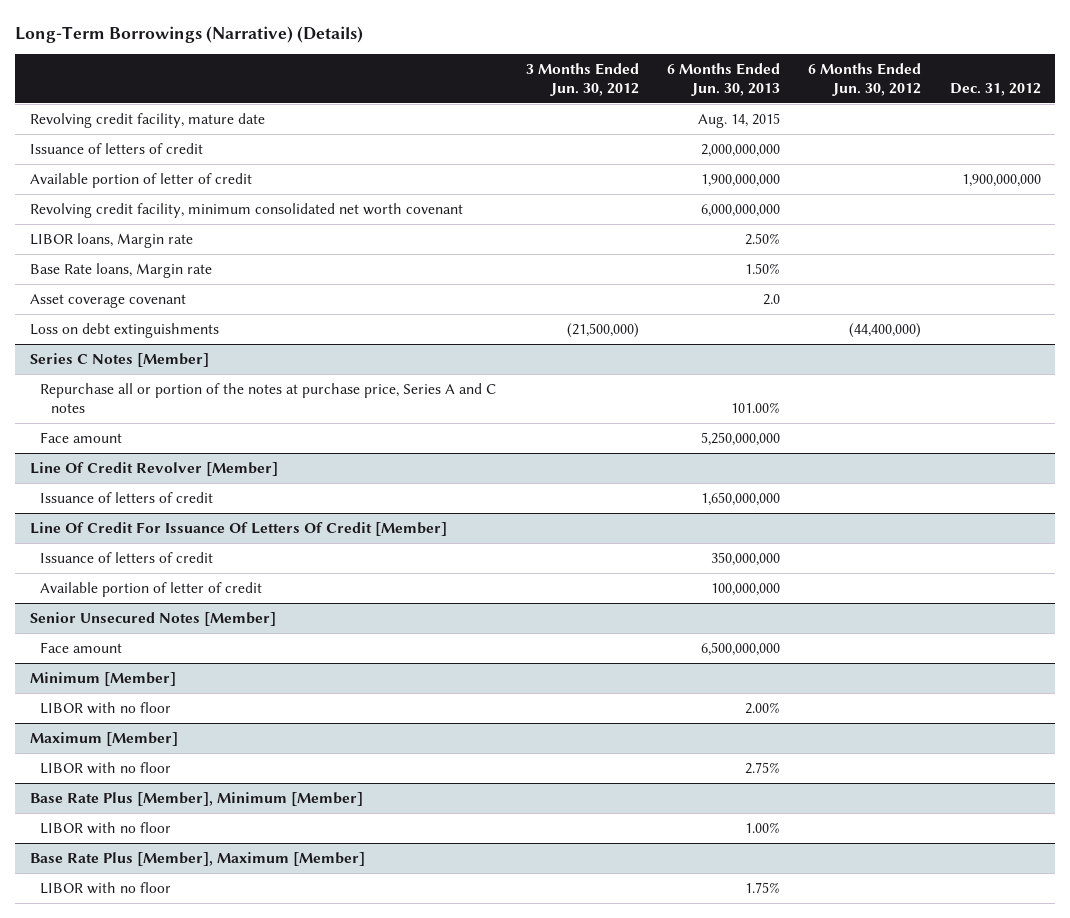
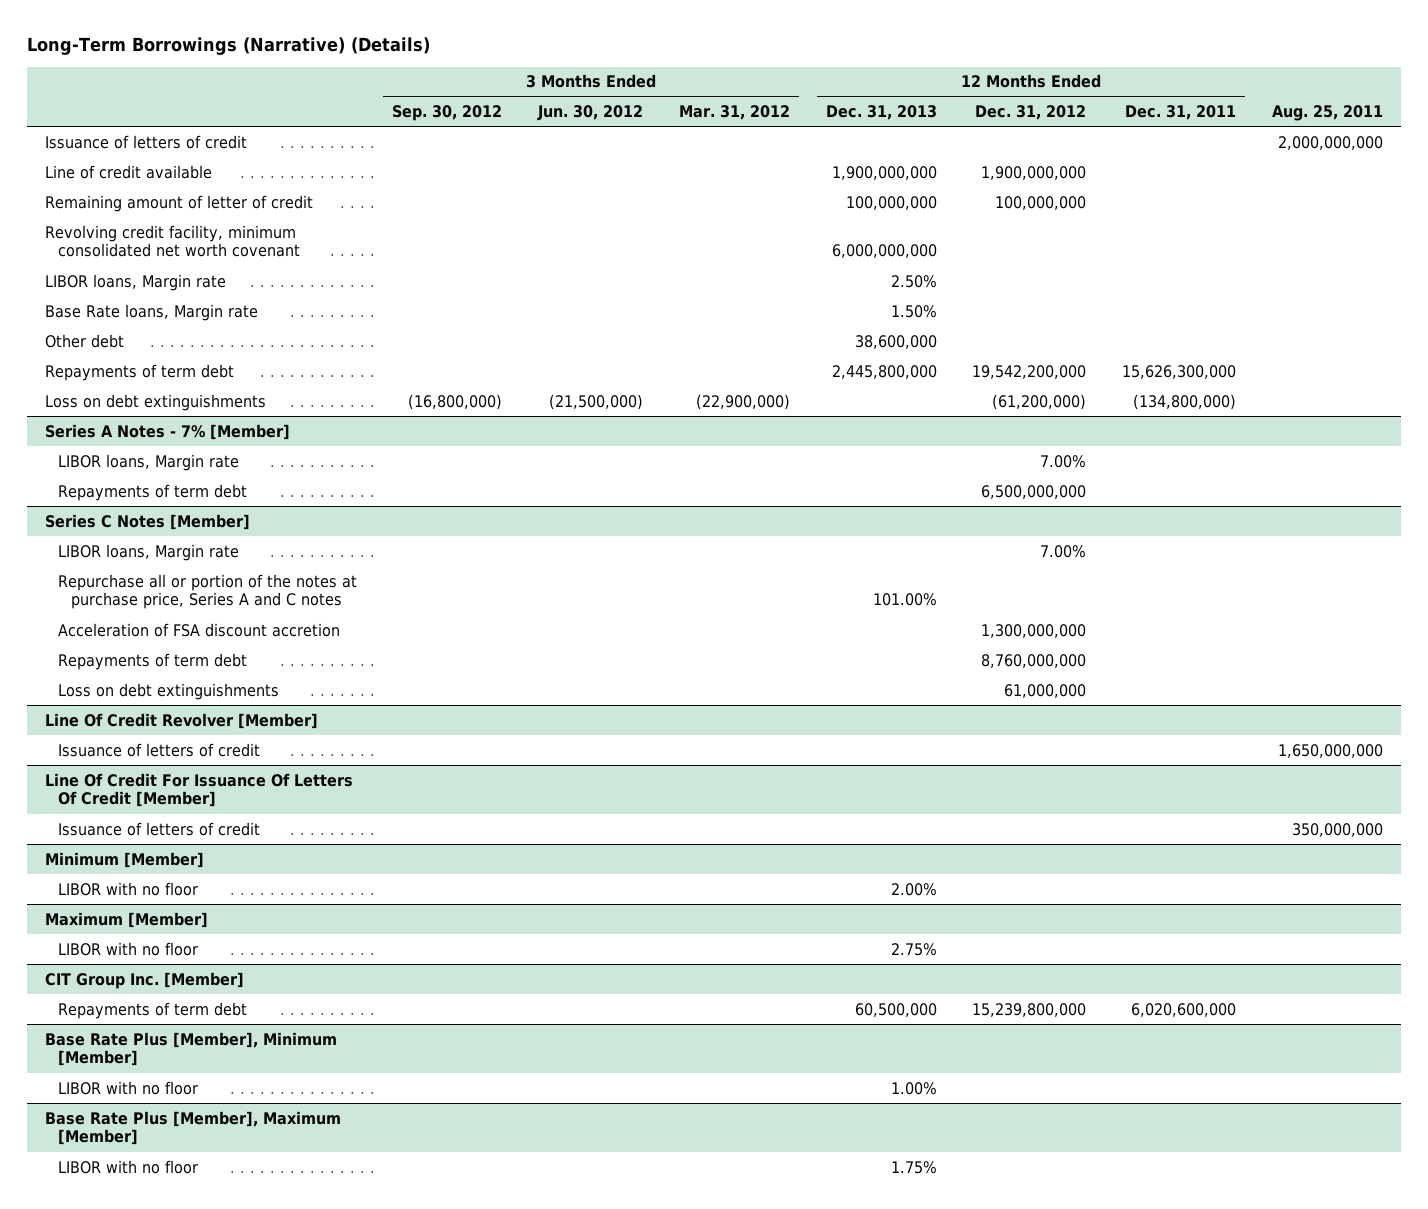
- | 3 Months Ended Jun. 30, 2012 | 6 Months Ended Jun. 30, 2013 | 6 Months Ended Jun. 30, 2012 | Dec. 31, 2012
+ | 3 Months Ended Sep. 30, 2012 | 3 Months Ended Jun. 30, 2012 | 3 Months Ended Mar. 31, 2012 | 12 Months Ended Dec. 31, 2013 | 12 Months Ended Dec. 31, 2012 | 12 Months Ended Dec. 31, 2011 | Aug. 25, 2011
- Revolving credit facility, mature date | | Aug. 14, 2015 | |
- Available portion of letter of credit | | 1,900,000,000 | | 1,900,000,000
+ Line of credit available | | | | 1,900,000,000 | 1,900,000,000 | |
+ Remaining amount of letter of credit | | | | 100,000,000 | 100,000,000 | |
- Asset coverage covenant | | 2.0 | |
+ Other debt | | | | 38,600,000 | | |
+ Repayments of term debt | | | | 2,445,800,000 | 19,542,200,000 | 15,626,300,000 |
+ Series A Notes - 7% [Member]
+ LIBOR loans, Margin rate | | | | | 7.00% | |
+ Repayments of term debt | | | | | 6,500,000,000 | |
@ Series C Notes [Member]
+ LIBOR loans, Margin rate | | | | | 7.00% | |
- Face amount | | 5,250,000,000 | |
+ Acceleration of FSA discount accretion | | | | | 1,300,000,000 | |
+ Repayments of term debt | | | | | 8,760,000,000 | |
+ Loss on debt extinguishments | | | | | 61,000,000 | |
@ Line Of Credit For Issuance Of Letters Of Credit [Member]
- Available portion of letter of credit | | 100,000,000 | |
- Senior Unsecured Notes [Member]
- Face amount | | 6,500,000,000 | |
+ CIT Group Inc. [Member]
+ Repayments of term debt | | | | 60,500,000 | 15,239,800,000 | 6,020,600,000 |

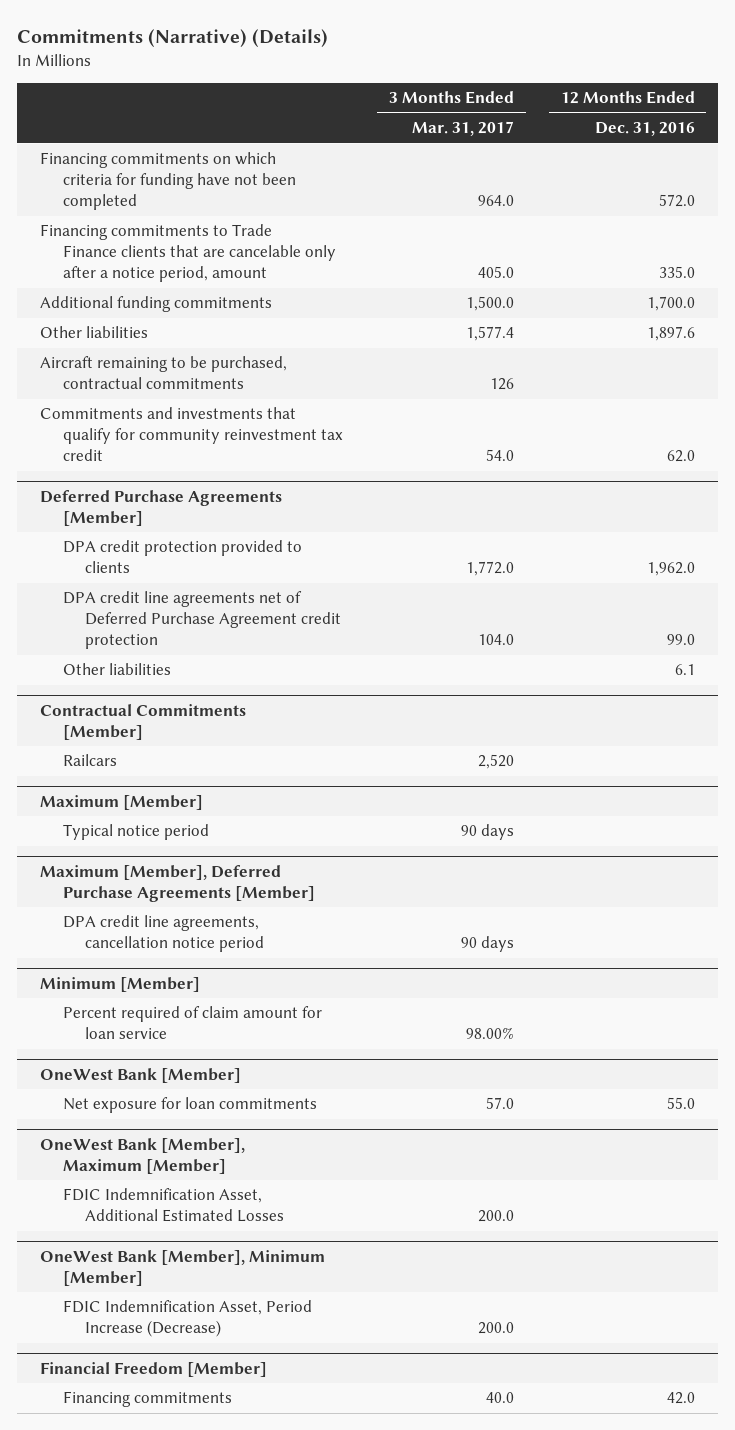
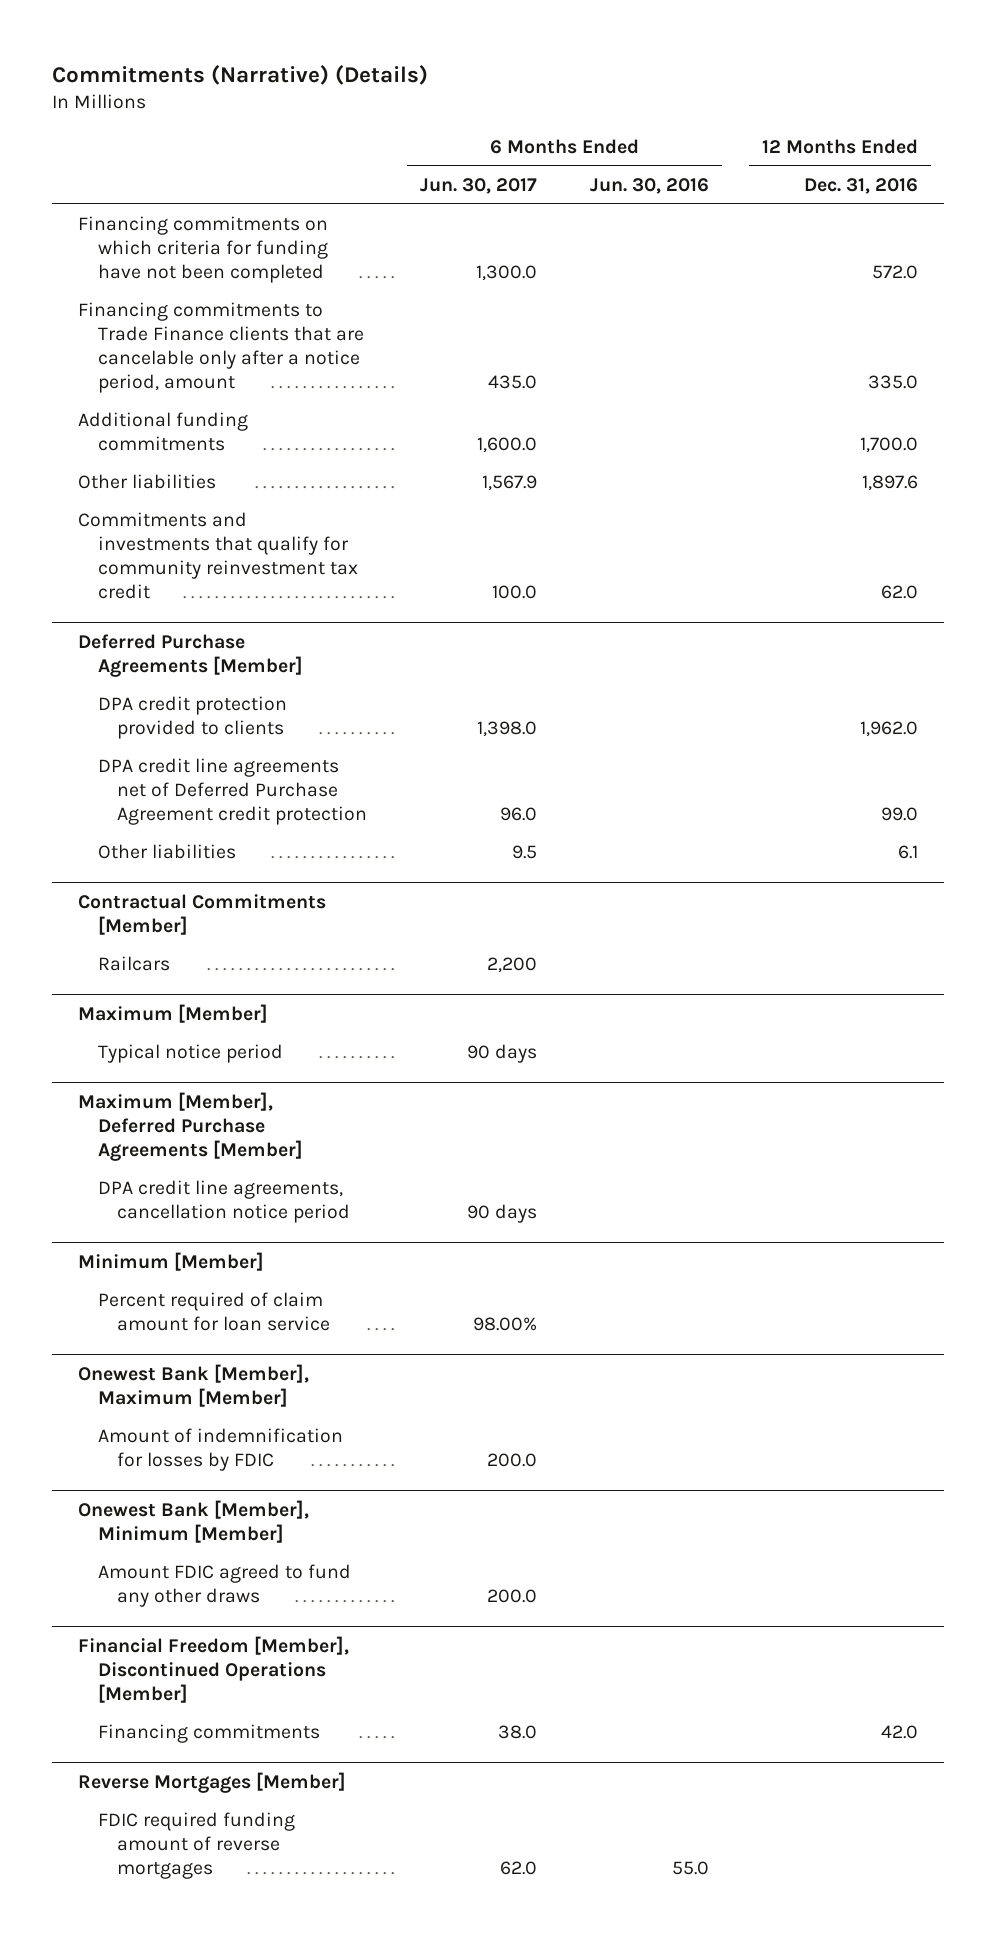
- | 3 Months Ended Mar. 31, 2017 | 12 Months Ended Dec. 31, 2016
+ | 6 Months Ended Jun. 30, 2017 | 6 Months Ended Jun. 30, 2016 | 12 Months Ended Dec. 31, 2016
- Aircraft remaining to be purchased, contractual commitments | 126 |
- OneWest Bank [Member]
- Net exposure for loan commitments | 57.0 | 55.0
- OneWest Bank [Member], Maximum [Member]
- FDIC Indemnification Asset, Additional Estimated Losses | 200.0 |
- OneWest Bank [Member], Minimum [Member]
- FDIC Indemnification Asset, Period Increase (Decrease) | 200.0 |
- Financial Freedom [Member]
+ Onewest Bank [Member], Maximum [Member]
+ Amount of indemnification for losses by FDIC | 200.0 | |
+ Onewest Bank [Member], Minimum [Member]
+ Amount FDIC agreed to fund any other draws | 200.0 | |
+ Financial Freedom [Member], Discontinued Operations [Member]
+ Reverse Mortgages [Member]
+ FDIC required funding amount of reverse mortgages | 62.0 | 55.0 |

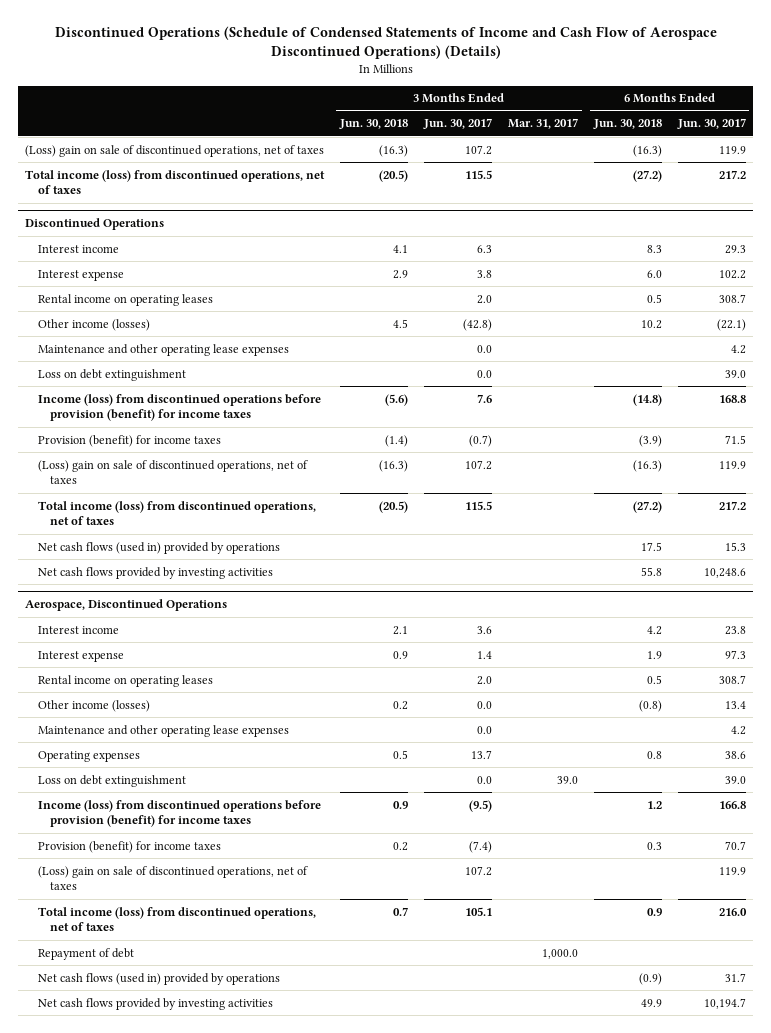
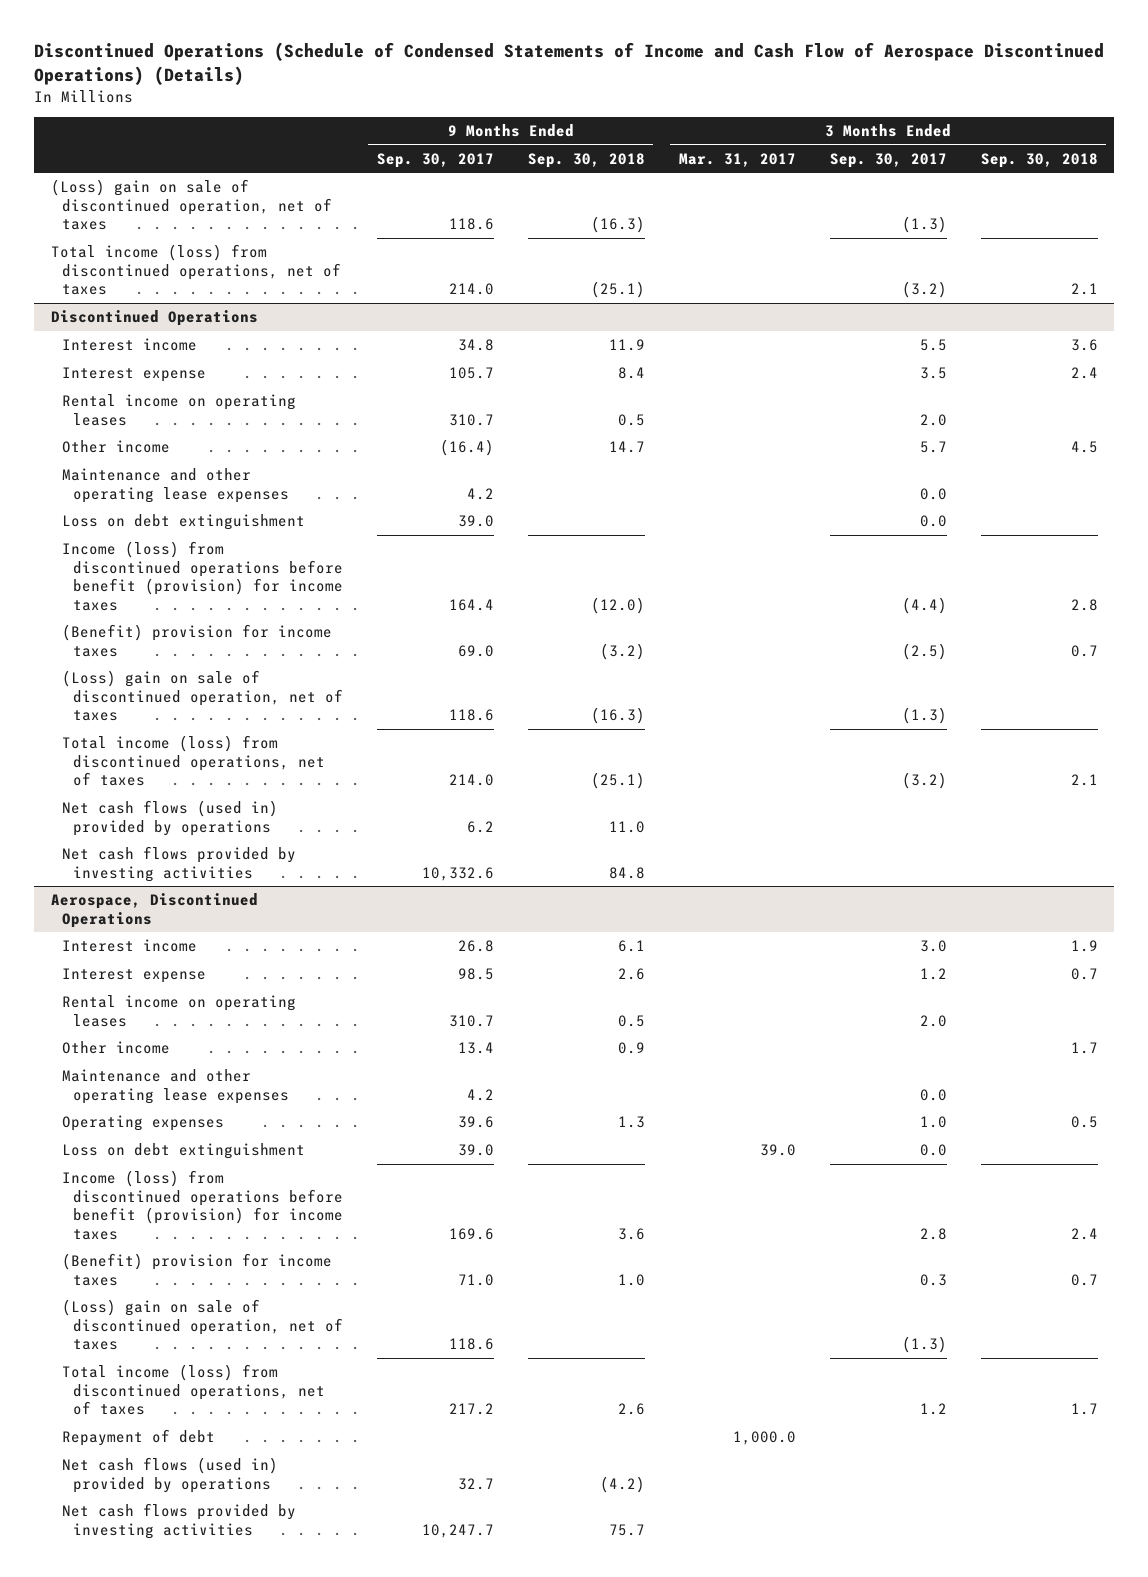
- | 3 Months Ended Jun. 30, 2018 | 3 Months Ended Jun. 30, 2017 | 3 Months Ended Mar. 31, 2017 | 6 Months Ended Jun. 30, 2018 | 6 Months Ended Jun. 30, 2017
+ | 9 Months Ended Sep. 30, 2017 | 9 Months Ended Sep. 30, 2018 | 3 Months Ended Mar. 31, 2017 | 3 Months Ended Sep. 30, 2017 | 3 Months Ended Sep. 30, 2018
- (Loss) gain on sale of discontinued operations, net of taxes | (16.3) | 107.2 | | (16.3) | 119.9
+ (Loss) gain on sale of discontinued operation, net of taxes | 118.6 | (16.3) | | (1.3) |
@ Discontinued Operations
- Other income (losses) | 4.5 | (42.8) | | 10.2 | (22.1)
+ Other income | (16.4) | 14.7 | | 5.7 | 4.5
- Income (loss) from discontinued operations before provision (benefit) for income taxes | (5.6) | 7.6 | | (14.8) | 168.8
- Provision (benefit) for income taxes | (1.4) | (0.7) | | (3.9) | 71.5
- (Loss) gain on sale of discontinued operations, net of taxes | (16.3) | 107.2 | | (16.3) | 119.9
+ Income (loss) from discontinued operations before benefit (provision) for income taxes | 164.4 | (12.0) | | (4.4) | 2.8
+ (Benefit) provision for income taxes | 69.0 | (3.2) | | (2.5) | 0.7
+ (Loss) gain on sale of discontinued operation, net of taxes | 118.6 | (16.3) | | (1.3) |
@ Aerospace, Discontinued Operations
- Other income (losses) | 0.2 | 0.0 | | (0.8) | 13.4
+ Other income | 13.4 | 0.9 | | | 1.7
- Income (loss) from discontinued operations before provision (benefit) for income taxes | 0.9 | (9.5) | | 1.2 | 166.8
- Provision (benefit) for income taxes | 0.2 | (7.4) | | 0.3 | 70.7
- (Loss) gain on sale of discontinued operations, net of taxes | | 107.2 | | | 119.9
+ Income (loss) from discontinued operations before benefit (provision) for income taxes | 169.6 | 3.6 | | 2.8 | 2.4
+ (Benefit) provision for income taxes | 71.0 | 1.0 | | 0.3 | 0.7
+ (Loss) gain on sale of discontinued operation, net of taxes | 118.6 | | | (1.3) |

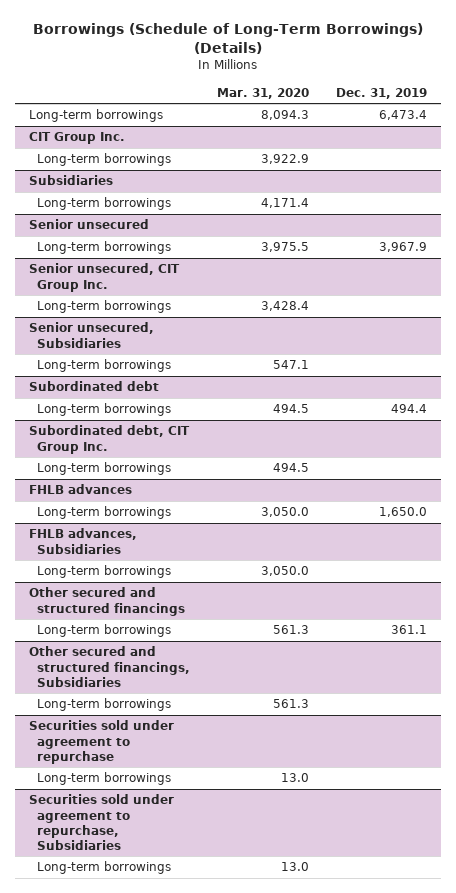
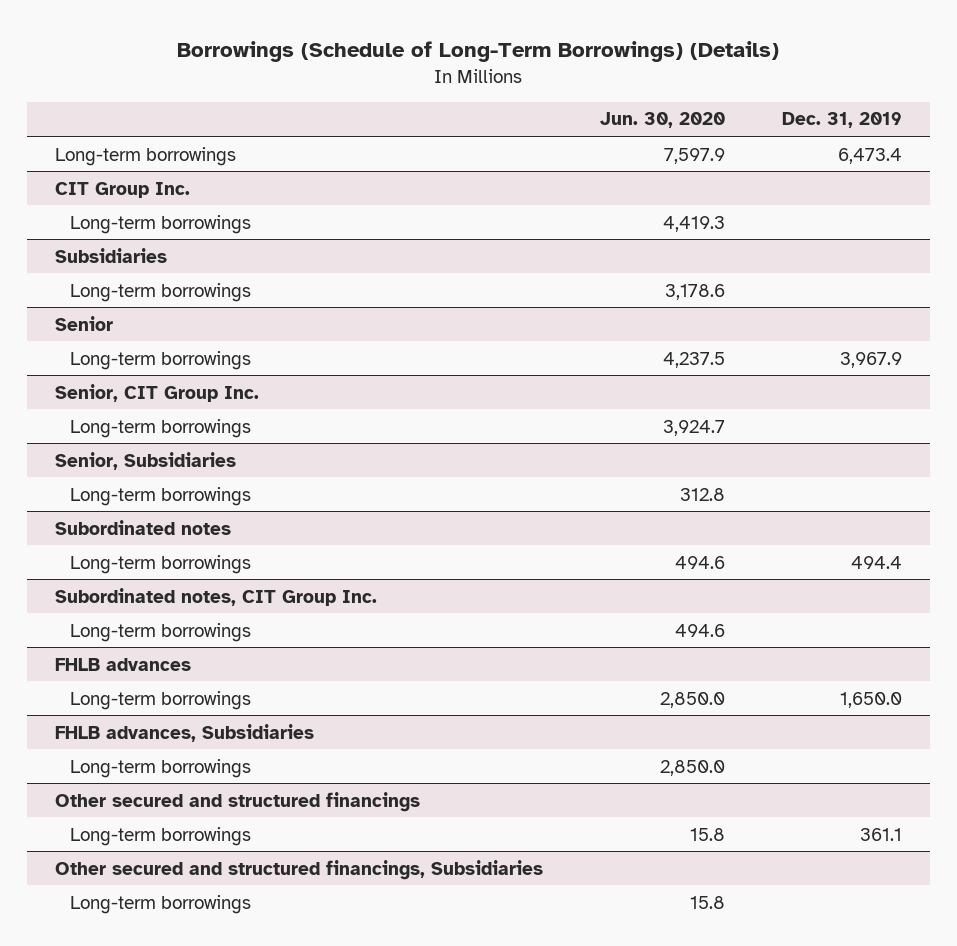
- | Mar. 31, 2020 | Dec. 31, 2019
+ | Jun. 30, 2020 | Dec. 31, 2019
- Senior unsecured
+ Senior
- Senior unsecured, CIT Group Inc.
+ Senior, CIT Group Inc.
- Senior unsecured, Subsidiaries
+ Senior, Subsidiaries
- Subordinated debt
+ Subordinated notes
- Subordinated debt, CIT Group Inc.
+ Subordinated notes, CIT Group Inc.
- Securities sold under agreement to repurchase
- Long-term borrowings | 13.0 |
- Securities sold under agreement to repurchase, Subsidiaries
- Long-term borrowings | 13.0 |

